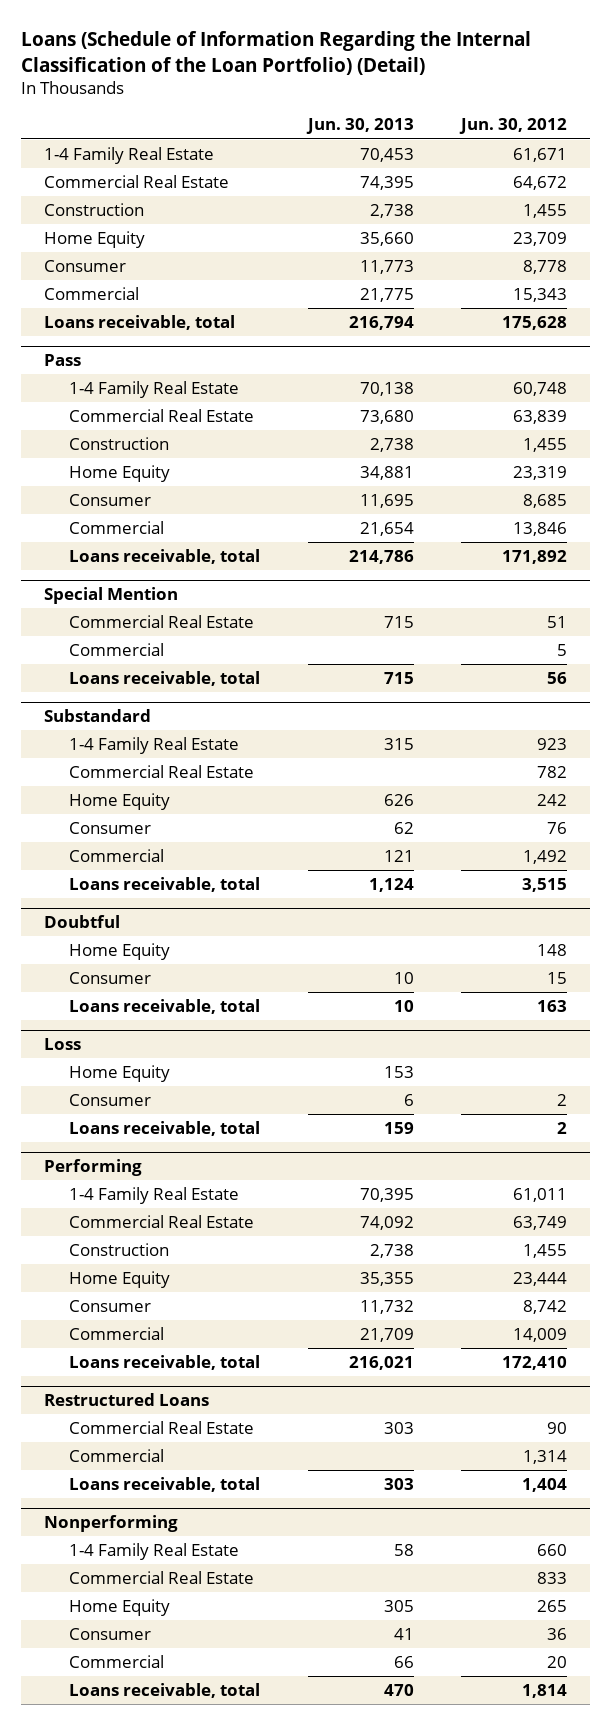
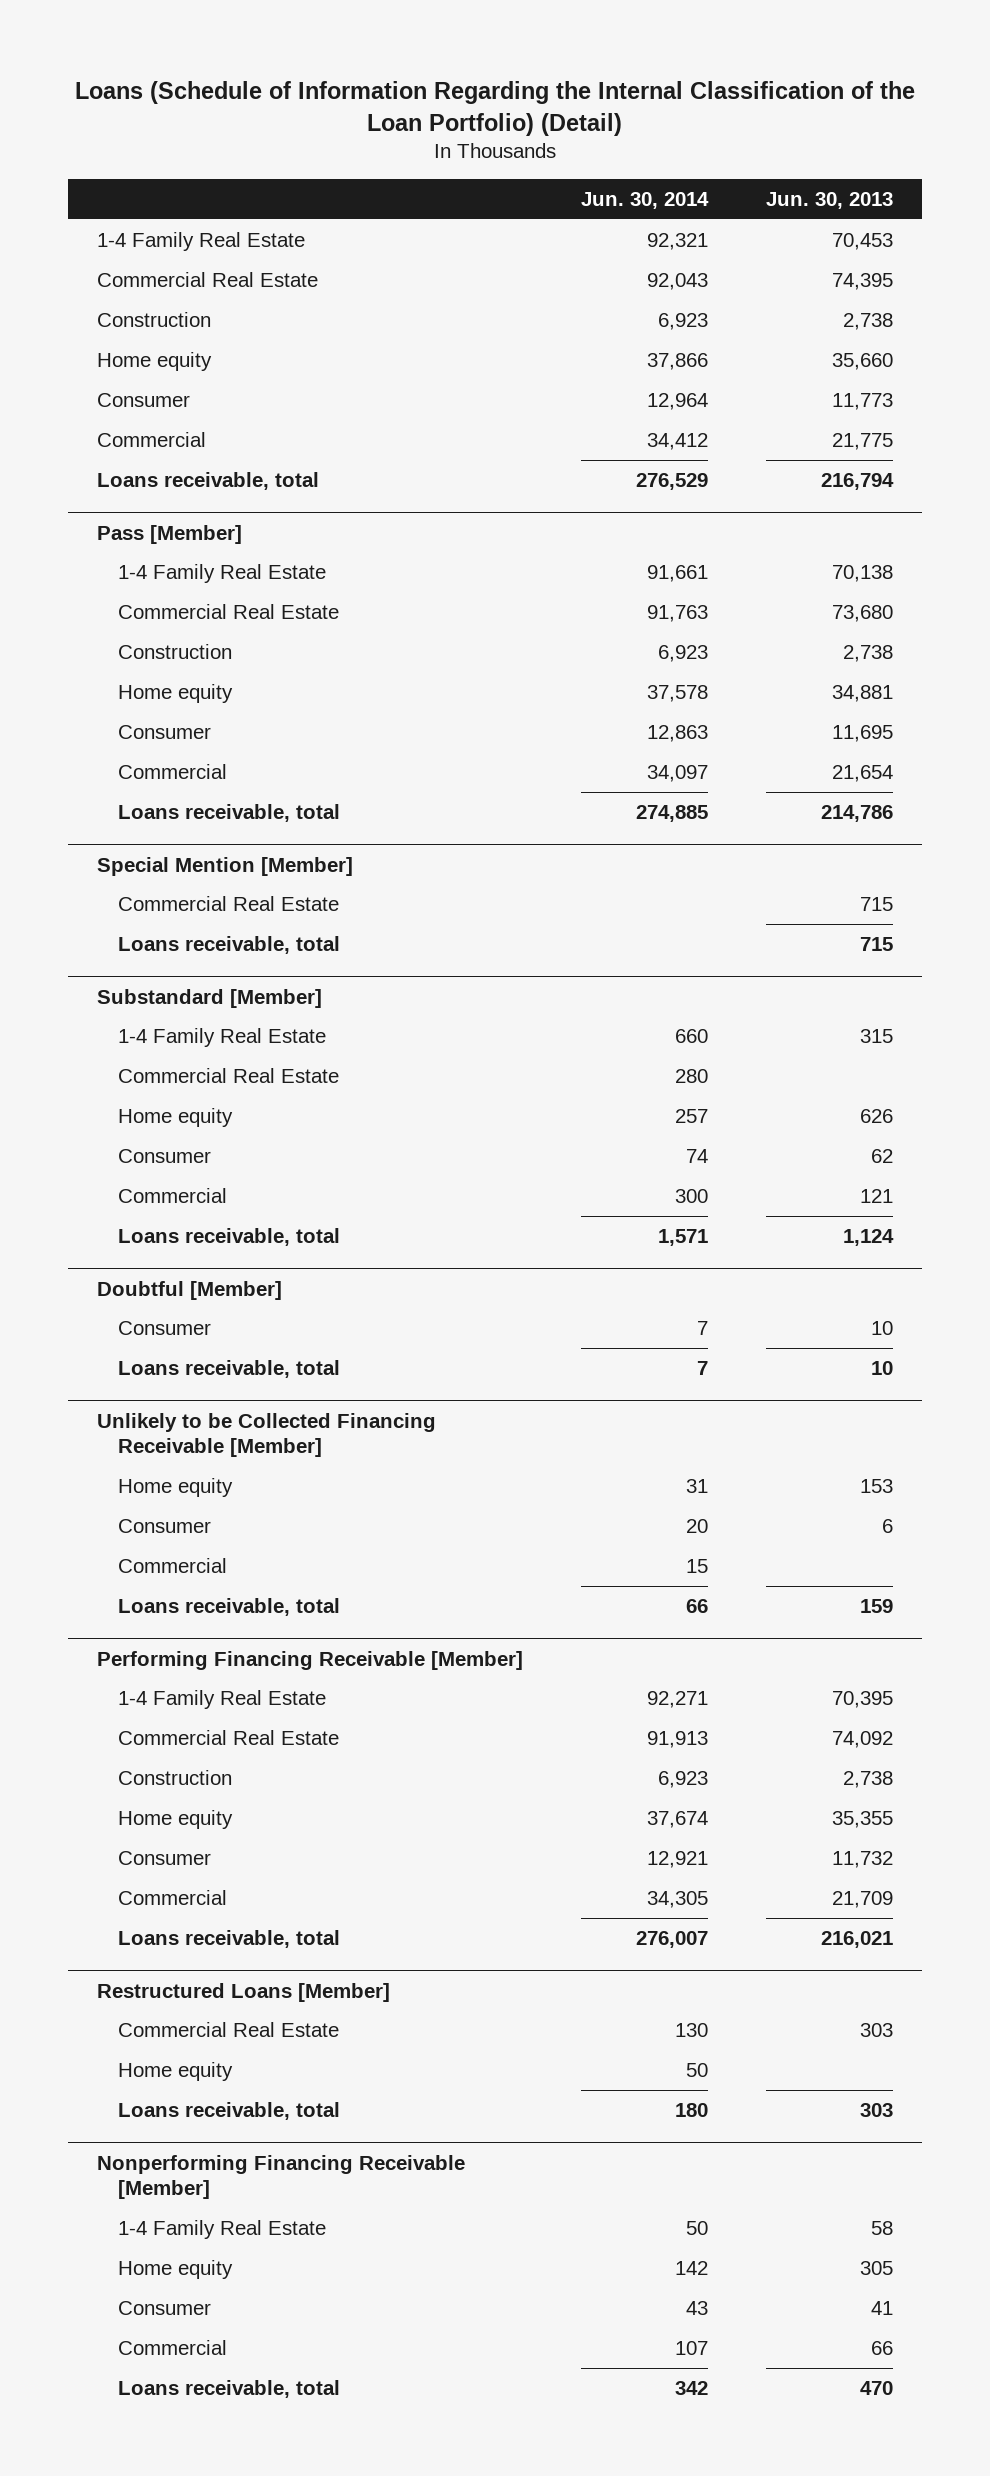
- | Jun. 30, 2013 | Jun. 30, 2012
+ | Jun. 30, 2014 | Jun. 30, 2013
- Home Equity | 35,660 | 23,709
+ Home equity | 37,866 | 35,660
- Pass
+ Pass [Member]
- Home Equity | 34,881 | 23,319
+ Home equity | 37,578 | 34,881
- Special Mention
+ Special Mention [Member]
- Commercial | | 5
- Substandard
+ Substandard [Member]
- Home Equity | 626 | 242
+ Home equity | 257 | 626
- Doubtful
- Home Equity | | 148
+ Doubtful [Member]
- Loss
- Home Equity | 153 |
+ Unlikely to be Collected Financing Receivable [Member]
+ Home equity | 31 | 153
+ Commercial | 15 |
- Performing
+ Performing Financing Receivable [Member]
- Home Equity | 35,355 | 23,444
+ Home equity | 37,674 | 35,355
- Restructured Loans
+ Restructured Loans [Member]
- Commercial | | 1,314
+ Home equity | 50 |
- Nonperforming
+ Nonperforming Financing Receivable [Member]
- Commercial Real Estate | | 833
- Home Equity | 305 | 265
+ Home equity | 142 | 305

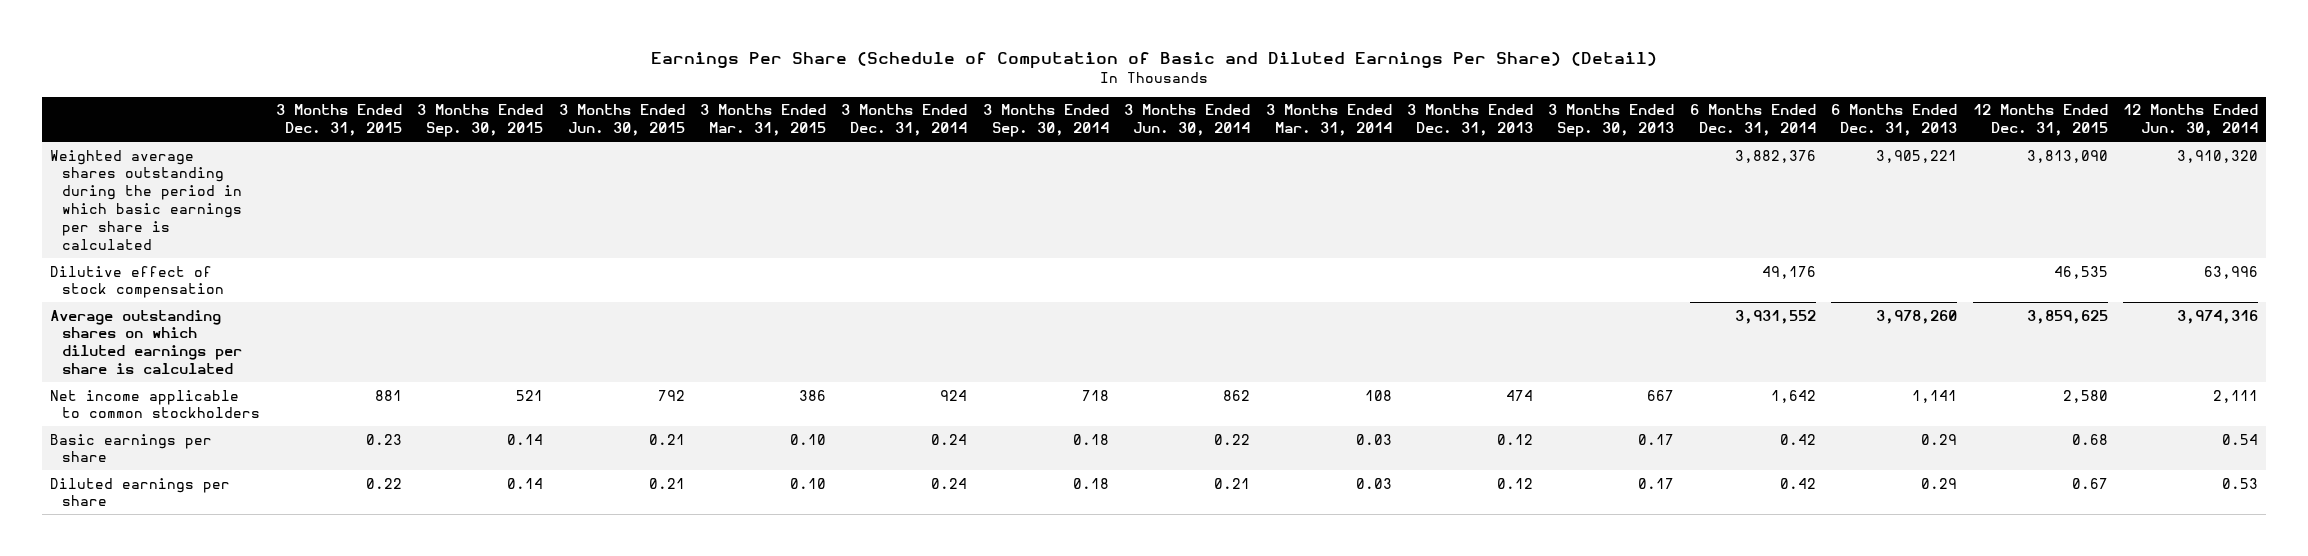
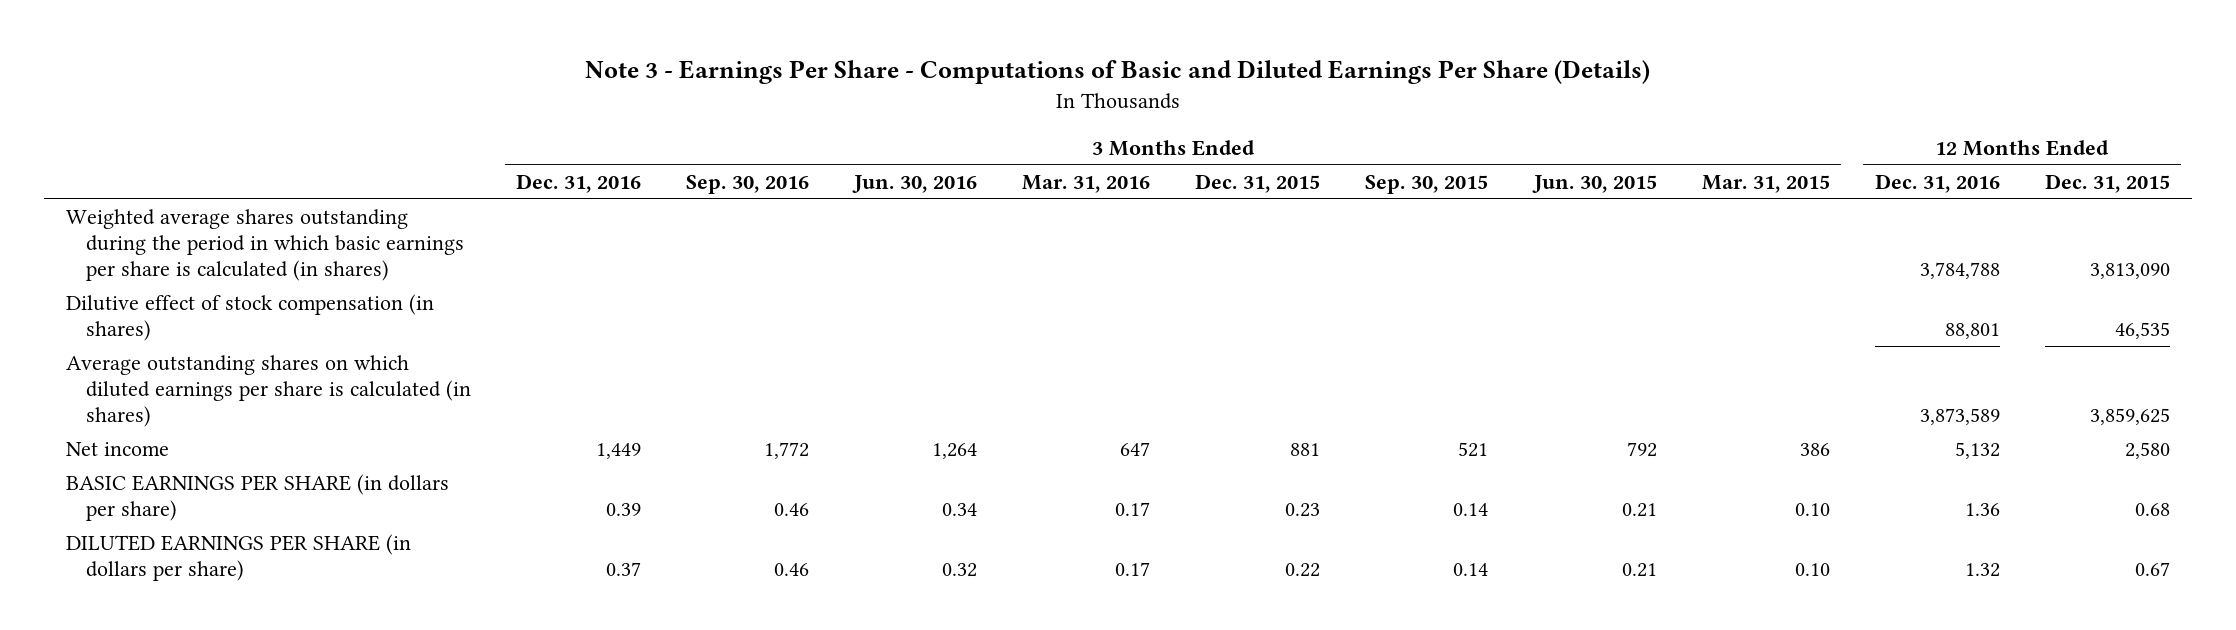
- Earnings Per Share (Schedule of Computation of Basic and Diluted Earnings Per Share) (Detail)
+ Note 3 - Earnings Per Share - Computations of Basic and Diluted Earnings Per Share (Details)
- | 3 Months Ended Dec. 31, 2015 | 3 Months Ended Sep. 30, 2015 | 3 Months Ended Jun. 30, 2015 | 3 Months Ended Mar. 31, 2015 | 3 Months Ended Dec. 31, 2014 | 3 Months Ended Sep. 30, 2014 | 3 Months Ended Jun. 30, 2014 | 3 Months Ended Mar. 31, 2014 | 3 Months Ended Dec. 31, 2013 | 3 Months Ended Sep. 30, 2013 | 6 Months Ended Dec. 31, 2014 | 6 Months Ended Dec. 31, 2013 | 12 Months Ended Dec. 31, 2015 | 12 Months Ended Jun. 30, 2014
+ | 3 Months Ended Dec. 31, 2016 | 3 Months Ended Sep. 30, 2016 | 3 Months Ended Jun. 30, 2016 | 3 Months Ended Mar. 31, 2016 | 3 Months Ended Dec. 31, 2015 | 3 Months Ended Sep. 30, 2015 | 3 Months Ended Jun. 30, 2015 | 3 Months Ended Mar. 31, 2015 | 12 Months Ended Dec. 31, 2016 | 12 Months Ended Dec. 31, 2015
- Weighted average shares outstanding during the period in which basic earnings per share is calculated | | | | | | | | | | | 3,882,376 | 3,905,221 | 3,813,090 | 3,910,320
- Dilutive effect of stock compensation | | | | | | | | | | | 49,176 | | 46,535 | 63,996
- Average outstanding shares on which diluted earnings per share is calculated | | | | | | | | | | | 3,931,552 | 3,978,260 | 3,859,625 | 3,974,316
- Net income applicable to common stockholders | 881 | 521 | 792 | 386 | 924 | 718 | 862 | 108 | 474 | 667 | 1,642 | 1,141 | 2,580 | 2,111
- Basic earnings per share | 0.23 | 0.14 | 0.21 | 0.10 | 0.24 | 0.18 | 0.22 | 0.03 | 0.12 | 0.17 | 0.42 | 0.29 | 0.68 | 0.54
- Diluted earnings per share | 0.22 | 0.14 | 0.21 | 0.10 | 0.24 | 0.18 | 0.21 | 0.03 | 0.12 | 0.17 | 0.42 | 0.29 | 0.67 | 0.53
+ Weighted average shares outstanding during the period in which basic earnings per share is calculated (in shares) | | | | | | | | | 3,784,788 | 3,813,090
+ Dilutive effect of stock compensation (in shares) | | | | | | | | | 88,801 | 46,535
+ Average outstanding shares on which diluted earnings per share is calculated (in shares) | | | | | | | | | 3,873,589 | 3,859,625
+ Net income | 1,449 | 1,772 | 1,264 | 647 | 881 | 521 | 792 | 386 | 5,132 | 2,580
+ BASIC EARNINGS PER SHARE (in dollars per share) | 0.39 | 0.46 | 0.34 | 0.17 | 0.23 | 0.14 | 0.21 | 0.10 | 1.36 | 0.68
+ DILUTED EARNINGS PER SHARE (in dollars per share) | 0.37 | 0.46 | 0.32 | 0.17 | 0.22 | 0.14 | 0.21 | 0.10 | 1.32 | 0.67

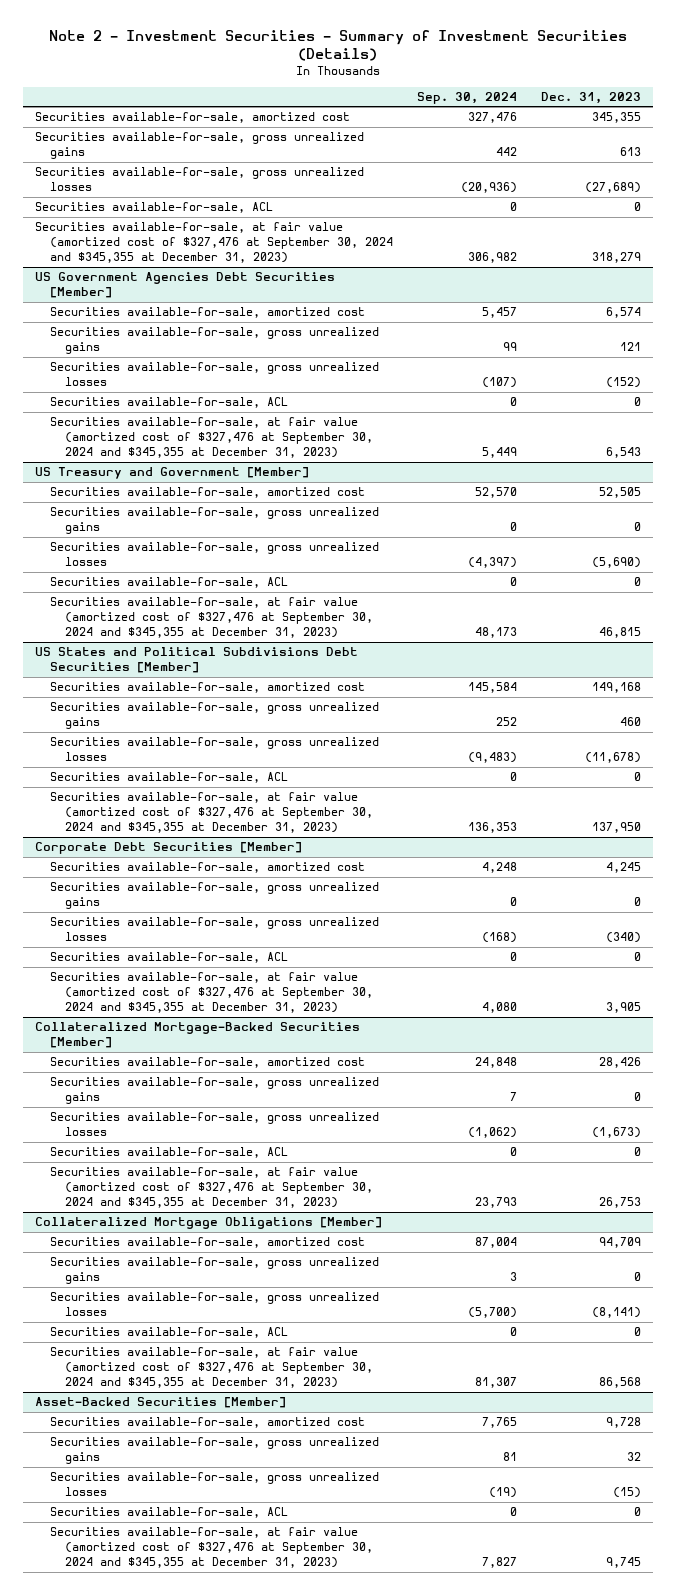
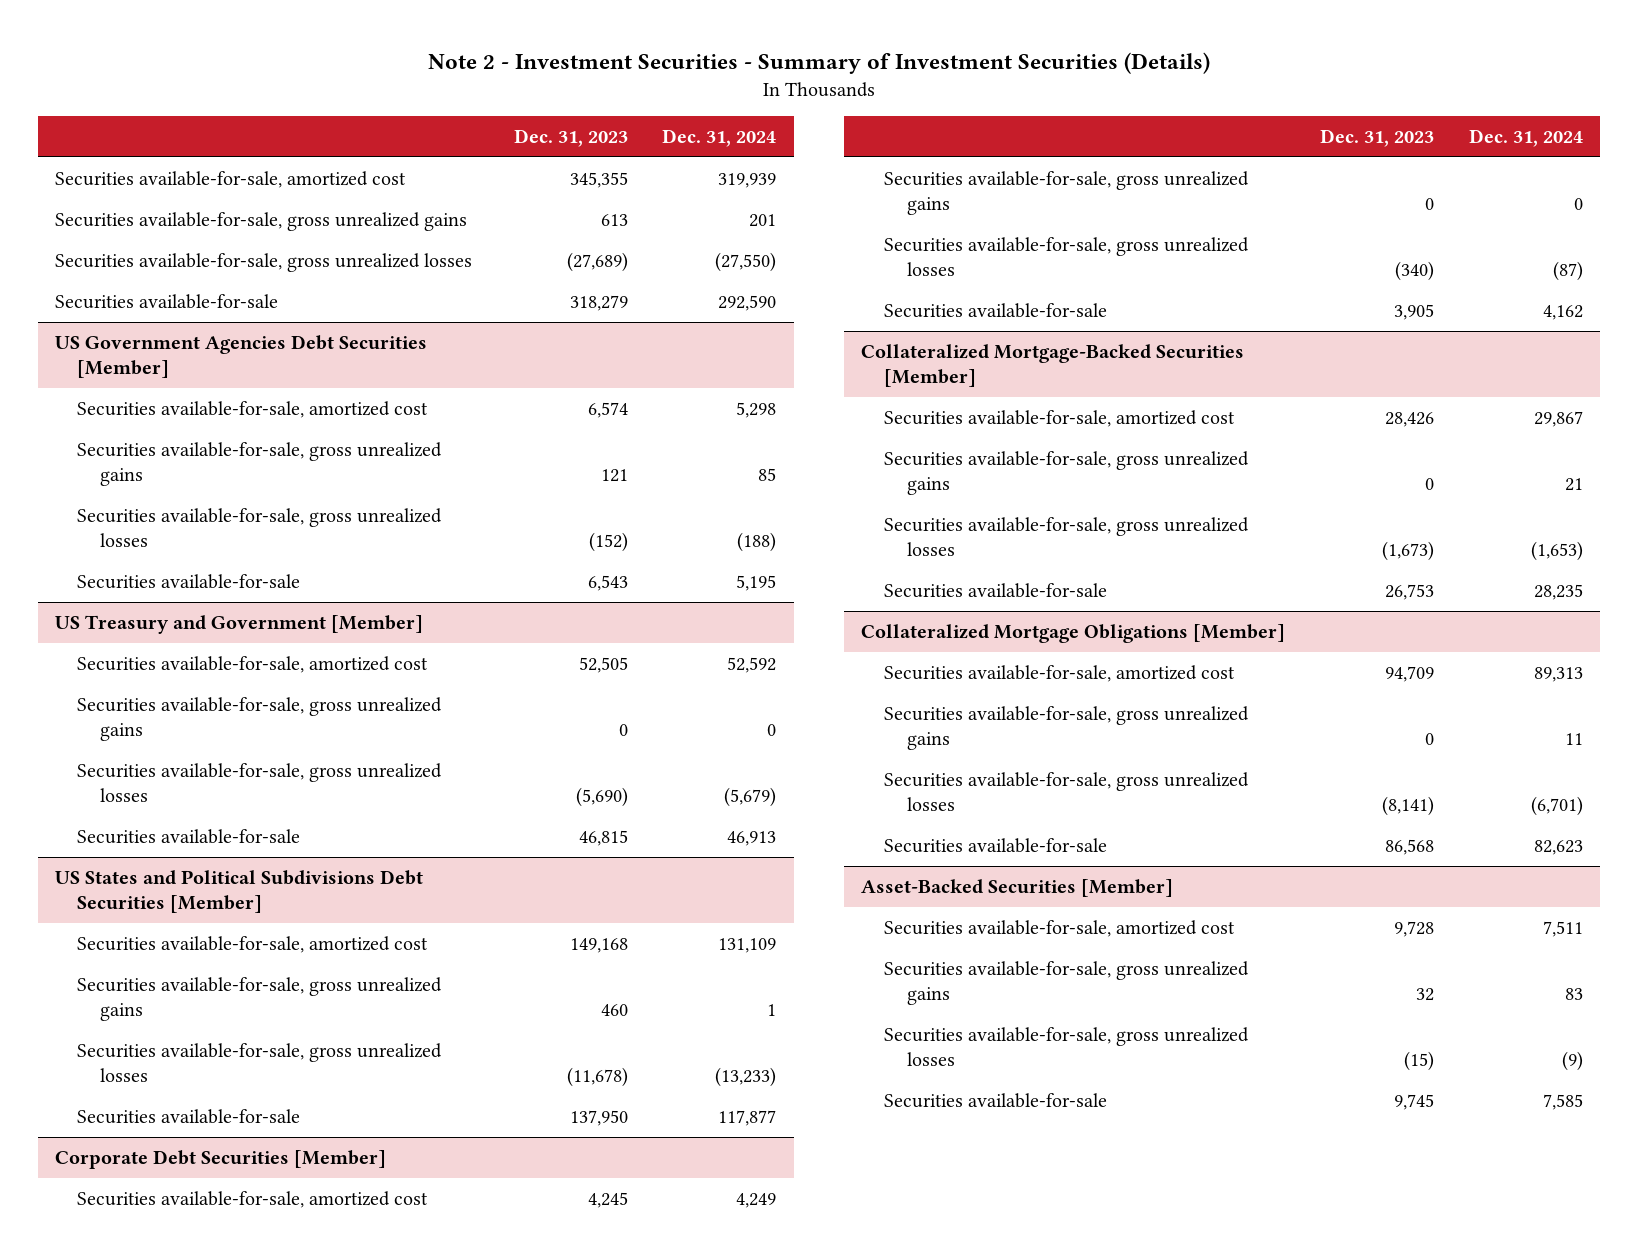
- | Sep. 30, 2024 | Dec. 31, 2023
+ | Dec. 31, 2023 | Dec. 31, 2024
- Securities available-for-sale, ACL | 0 | 0
- Securities available-for-sale, at fair value (amortized cost of $327,476 at September 30, 2024 and $345,355 at December 31, 2023) | 306,982 | 318,279
+ Securities available-for-sale | 318,279 | 292,590
@ US Government Agencies Debt Securities [Member]
- Securities available-for-sale, ACL | 0 | 0
- Securities available-for-sale, at fair value (amortized cost of $327,476 at September 30, 2024 and $345,355 at December 31, 2023) | 5,449 | 6,543
+ Securities available-for-sale | 6,543 | 5,195
@ US Treasury and Government [Member]
- Securities available-for-sale, ACL | 0 | 0
- Securities available-for-sale, at fair value (amortized cost of $327,476 at September 30, 2024 and $345,355 at December 31, 2023) | 48,173 | 46,815
+ Securities available-for-sale | 46,815 | 46,913
@ US States and Political Subdivisions Debt Securities [Member]
- Securities available-for-sale, ACL | 0 | 0
- Securities available-for-sale, at fair value (amortized cost of $327,476 at September 30, 2024 and $345,355 at December 31, 2023) | 136,353 | 137,950
+ Securities available-for-sale | 137,950 | 117,877
@ Corporate Debt Securities [Member]
- Securities available-for-sale, ACL | 0 | 0
- Securities available-for-sale, at fair value (amortized cost of $327,476 at September 30, 2024 and $345,355 at December 31, 2023) | 4,080 | 3,905
+ Securities available-for-sale | 3,905 | 4,162
@ Collateralized Mortgage-Backed Securities [Member]
- Securities available-for-sale, ACL | 0 | 0
- Securities available-for-sale, at fair value (amortized cost of $327,476 at September 30, 2024 and $345,355 at December 31, 2023) | 23,793 | 26,753
+ Securities available-for-sale | 26,753 | 28,235
@ Collateralized Mortgage Obligations [Member]
- Securities available-for-sale, ACL | 0 | 0
- Securities available-for-sale, at fair value (amortized cost of $327,476 at September 30, 2024 and $345,355 at December 31, 2023) | 81,307 | 86,568
+ Securities available-for-sale | 86,568 | 82,623
@ Asset-Backed Securities [Member]
- Securities available-for-sale, ACL | 0 | 0
- Securities available-for-sale, at fair value (amortized cost of $327,476 at September 30, 2024 and $345,355 at December 31, 2023) | 7,827 | 9,745
+ Securities available-for-sale | 9,745 | 7,585

